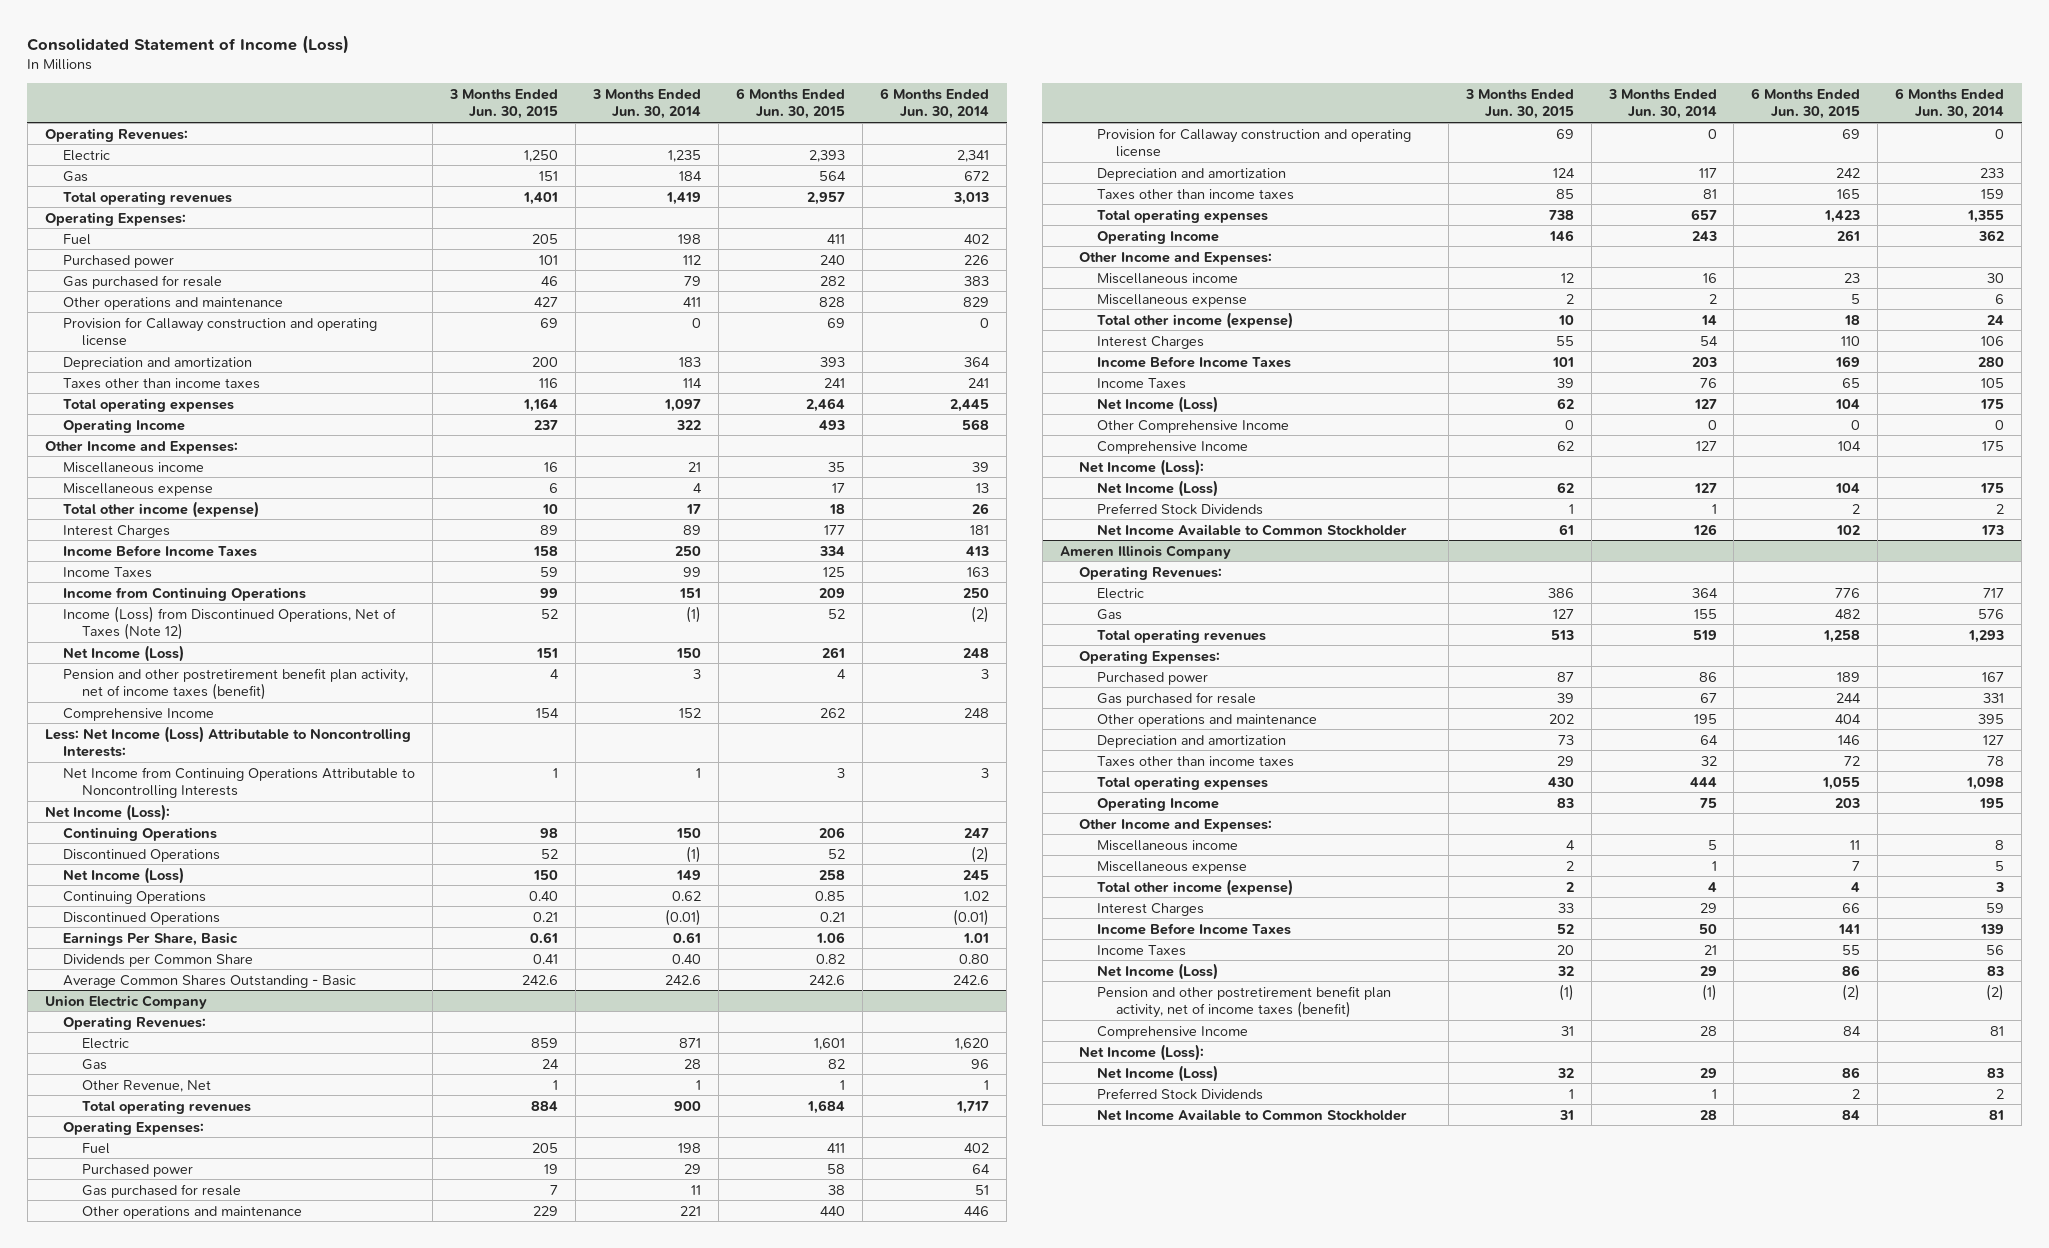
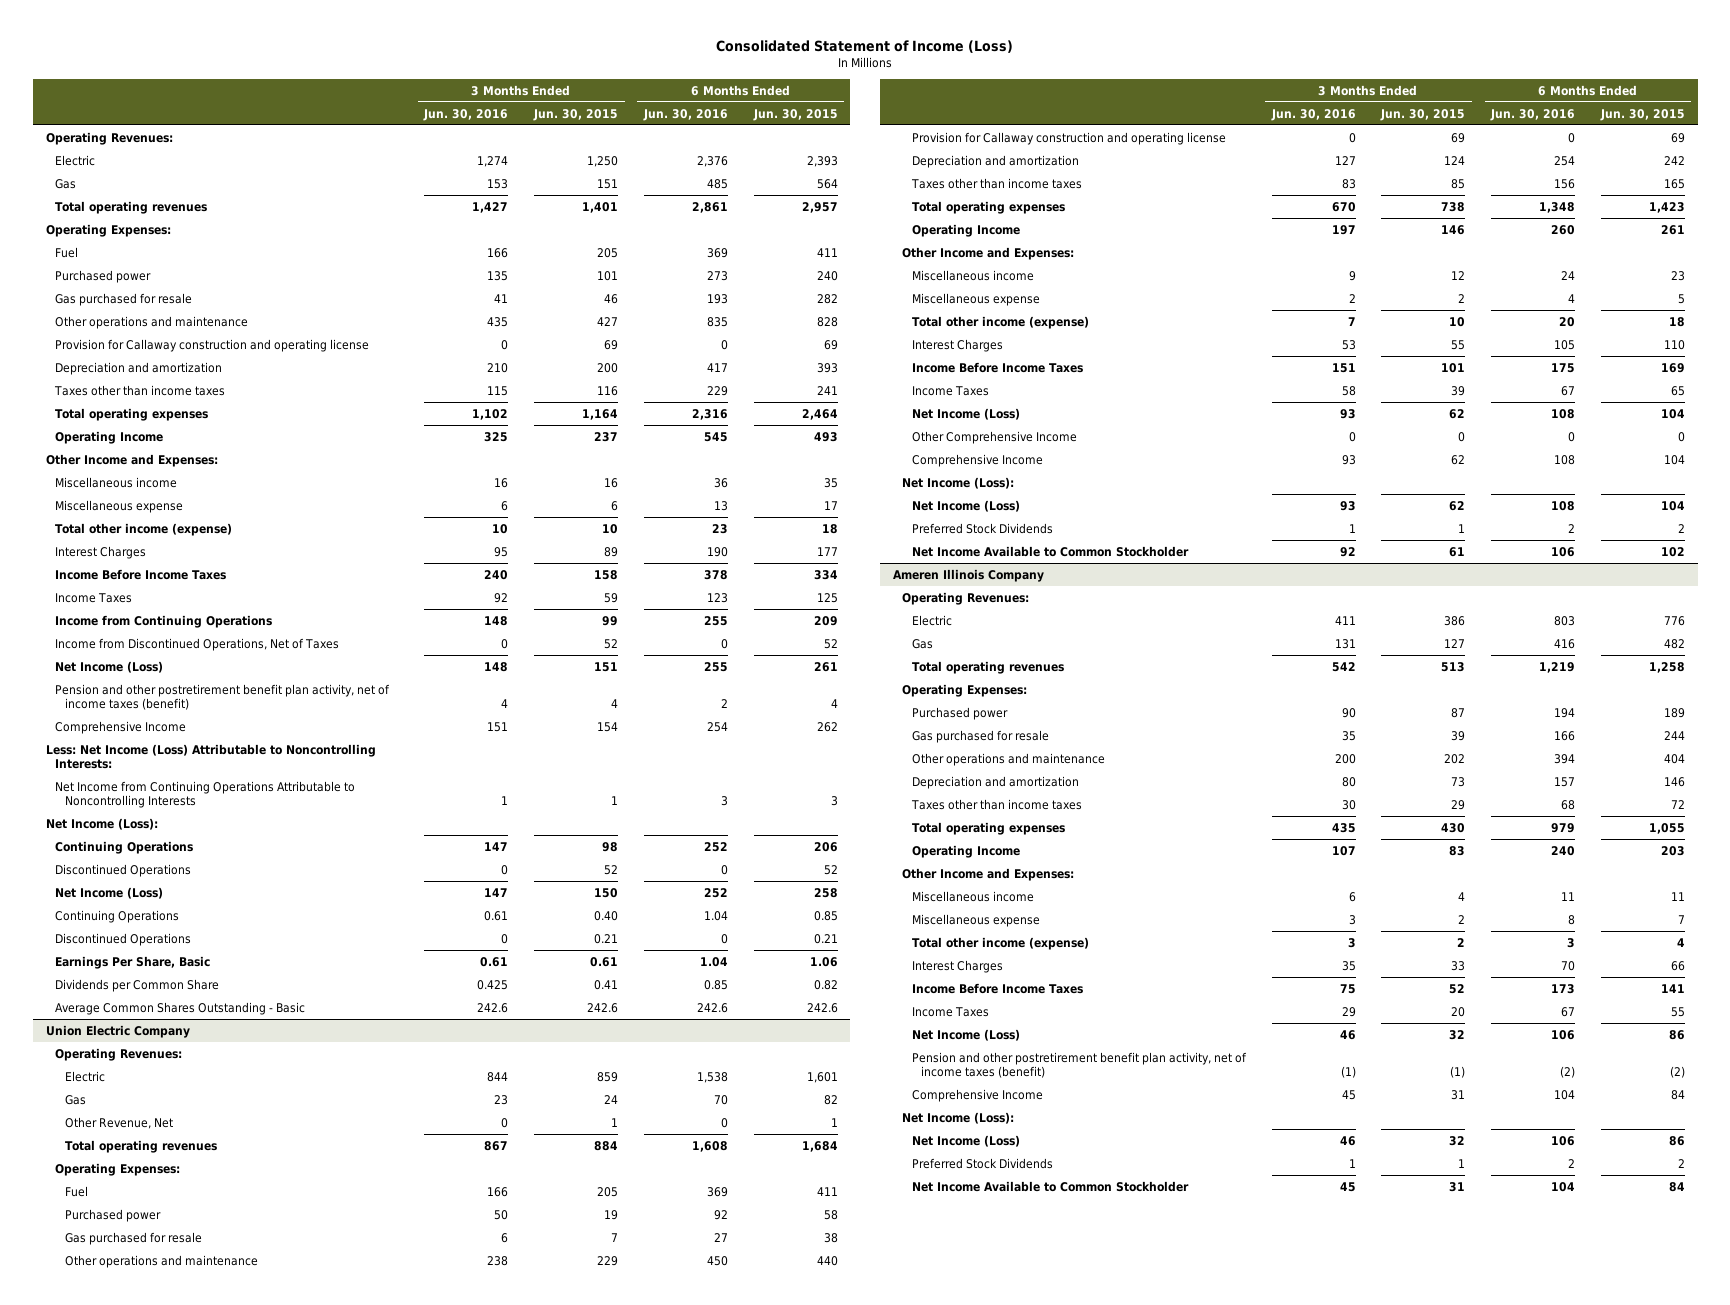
- | 3 Months Ended Jun. 30, 2015 | 3 Months Ended Jun. 30, 2014 | 6 Months Ended Jun. 30, 2015 | 6 Months Ended Jun. 30, 2014
+ | 3 Months Ended Jun. 30, 2016 | 3 Months Ended Jun. 30, 2015 | 6 Months Ended Jun. 30, 2016 | 6 Months Ended Jun. 30, 2015
- Income (Loss) from Discontinued Operations, Net of Taxes (Note 12) | 52 | (1) | 52 | (2)
+ Income from Discontinued Operations, Net of Taxes | 0 | 52 | 0 | 52

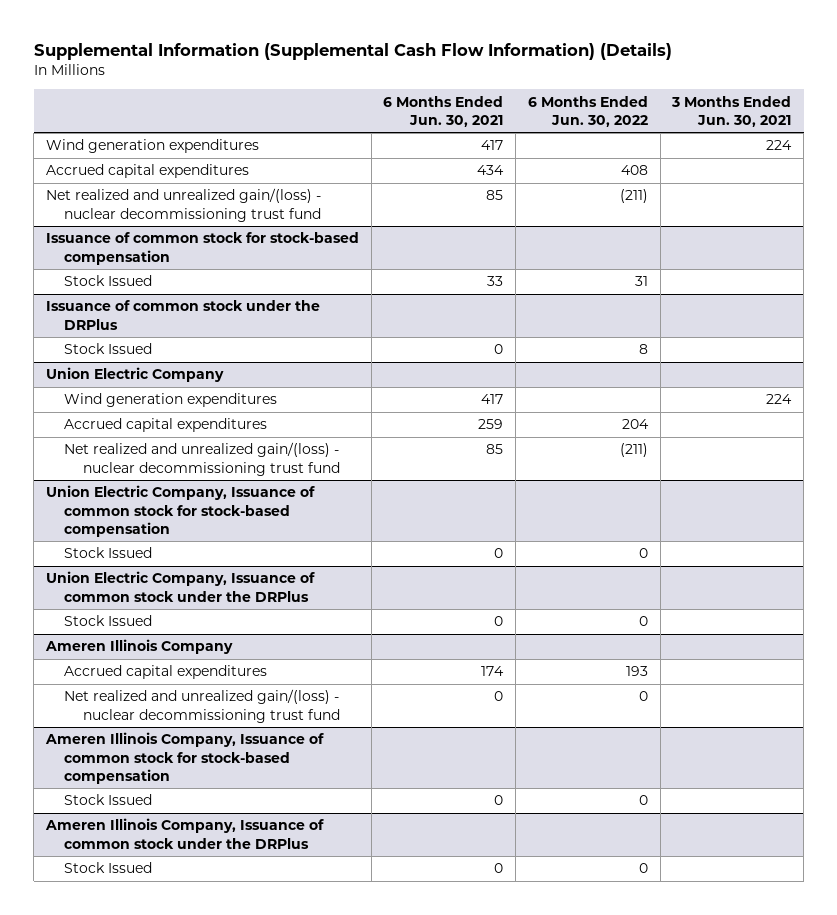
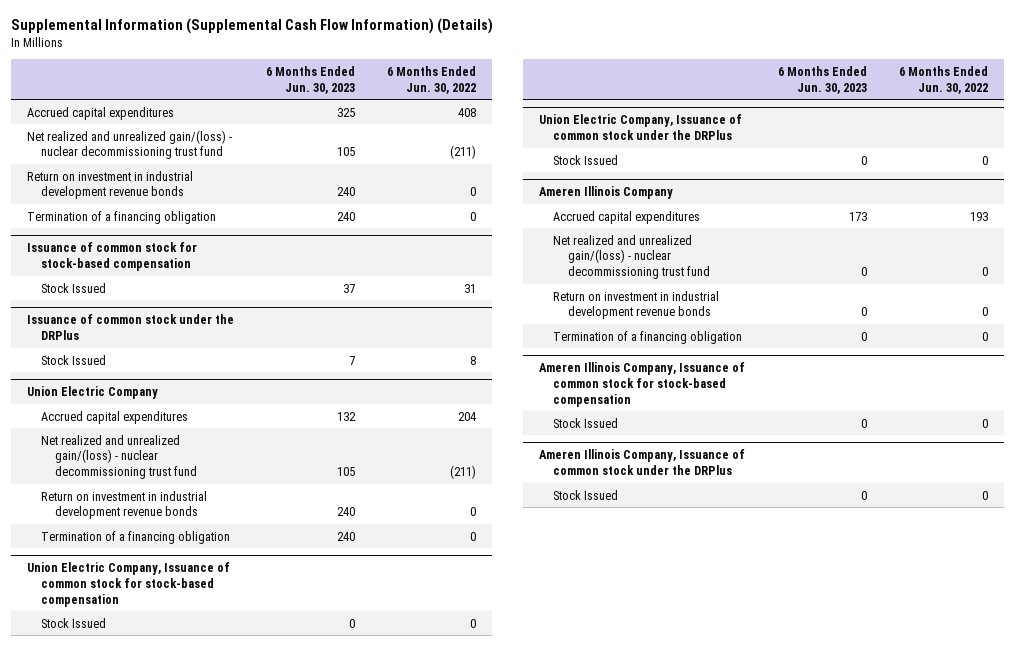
- | 6 Months Ended Jun. 30, 2021 | 6 Months Ended Jun. 30, 2022 | 3 Months Ended Jun. 30, 2021
+ | 6 Months Ended Jun. 30, 2023 | 6 Months Ended Jun. 30, 2022
- Wind generation expenditures | 417 | | 224
+ Return on investment in industrial development revenue bonds | 240 | 0
+ Termination of a financing obligation | 240 | 0
@ Union Electric Company
- Wind generation expenditures | 417 | | 224
+ Return on investment in industrial development revenue bonds | 240 | 0
+ Termination of a financing obligation | 240 | 0
@ Ameren Illinois Company
+ Return on investment in industrial development revenue bonds | 0 | 0
+ Termination of a financing obligation | 0 | 0

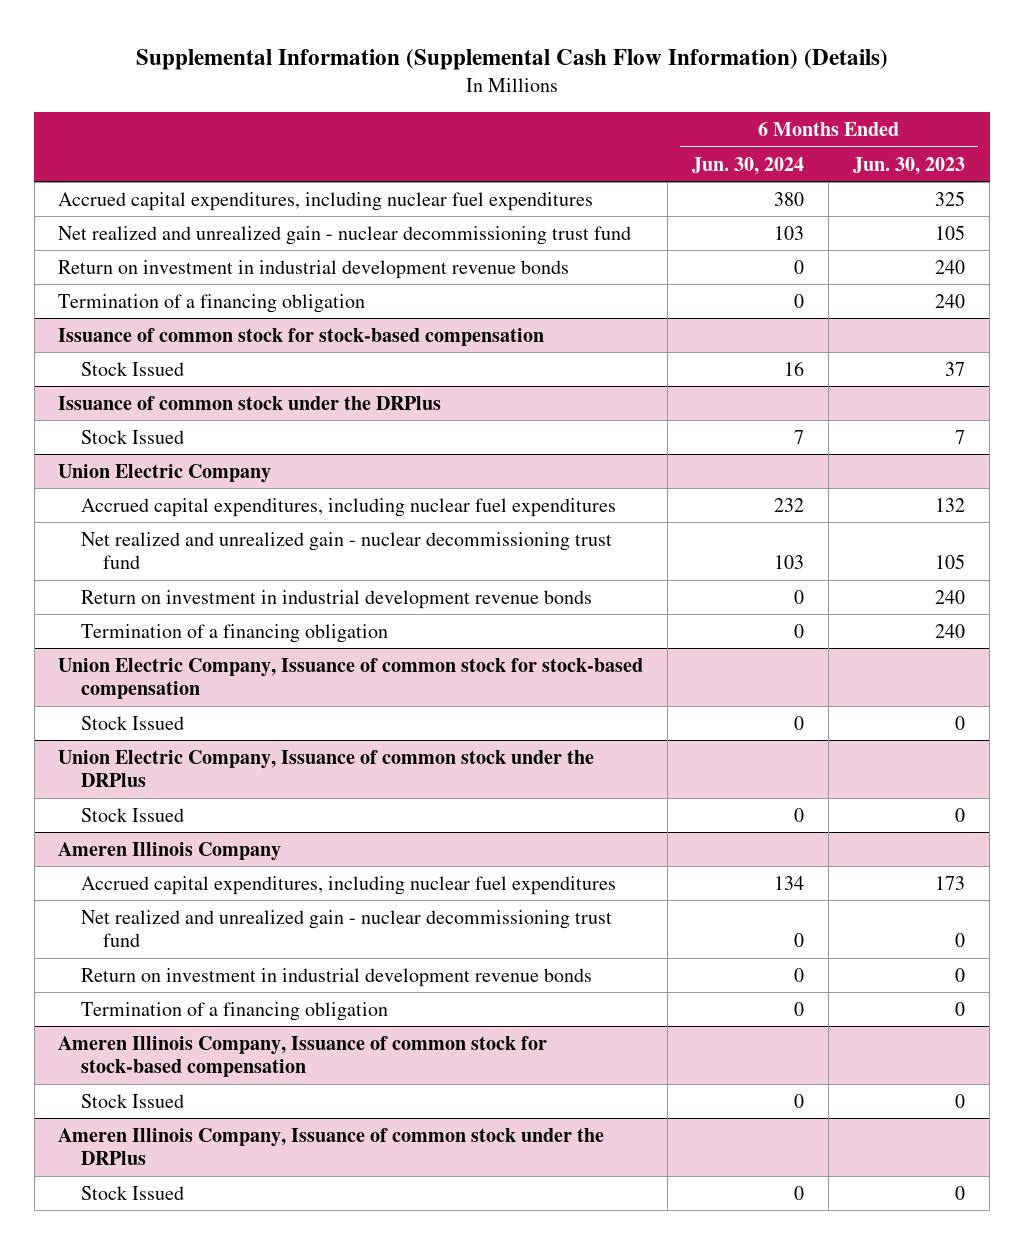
- | 6 Months Ended Jun. 30, 2023 | 6 Months Ended Jun. 30, 2022
+ | 6 Months Ended Jun. 30, 2024 | 6 Months Ended Jun. 30, 2023
- Accrued capital expenditures | 325 | 408
- Net realized and unrealized gain/(loss) - nuclear decommissioning trust fund | 105 | (211)
+ Accrued capital expenditures, including nuclear fuel expenditures | 380 | 325
+ Net realized and unrealized gain - nuclear decommissioning trust fund | 103 | 105
@ Union Electric Company
- Accrued capital expenditures | 132 | 204
- Net realized and unrealized gain/(loss) - nuclear decommissioning trust fund | 105 | (211)
+ Accrued capital expenditures, including nuclear fuel expenditures | 232 | 132
+ Net realized and unrealized gain - nuclear decommissioning trust fund | 103 | 105
@ Ameren Illinois Company
- Accrued capital expenditures | 173 | 193
- Net realized and unrealized gain/(loss) - nuclear decommissioning trust fund | 0 | 0
+ Accrued capital expenditures, including nuclear fuel expenditures | 134 | 173
+ Net realized and unrealized gain - nuclear decommissioning trust fund | 0 | 0

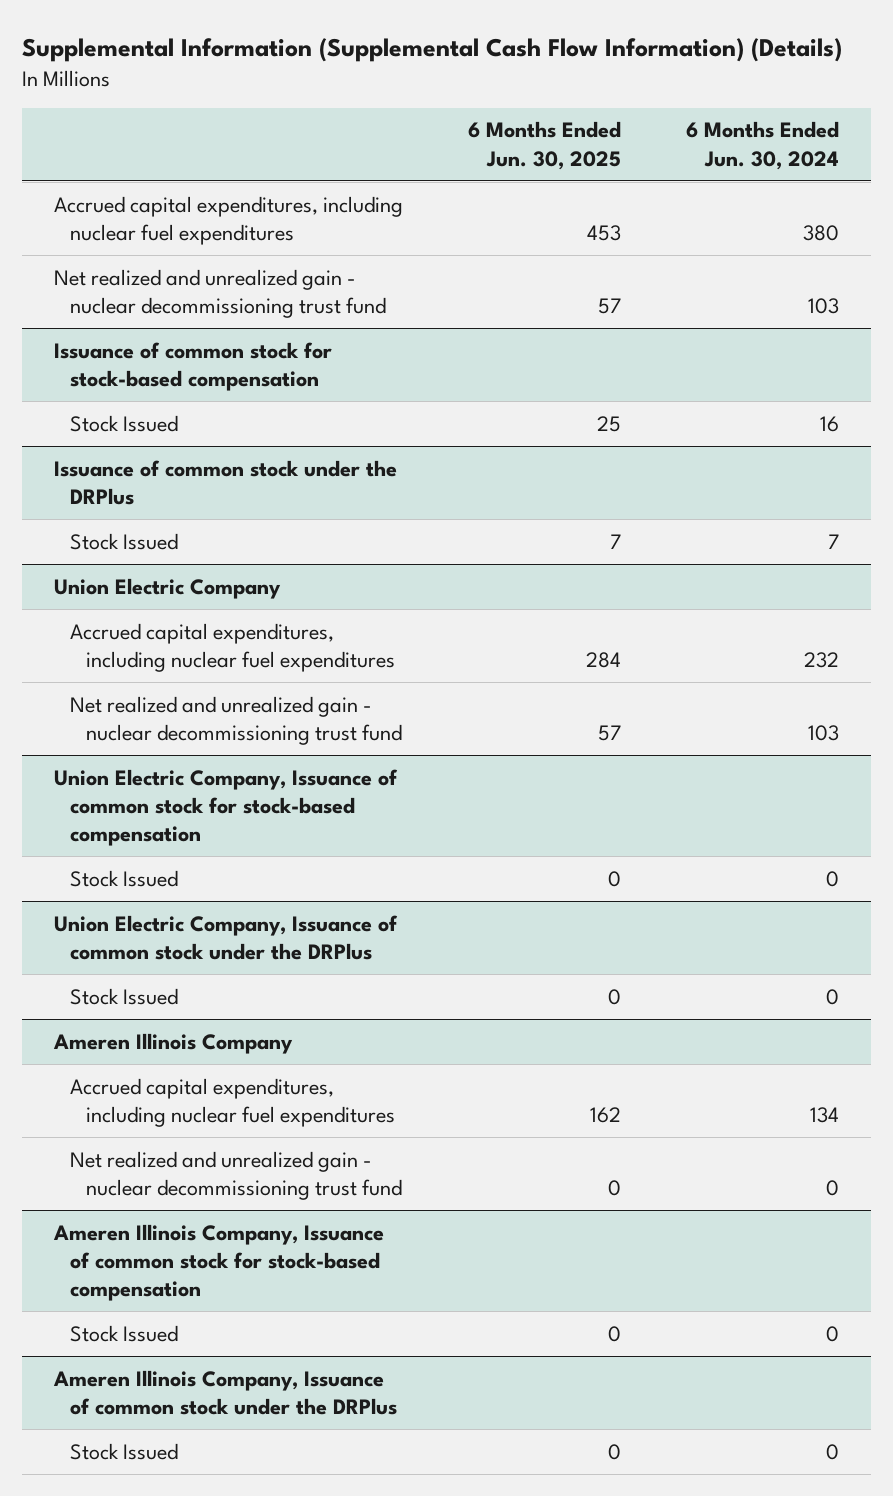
- | 6 Months Ended Jun. 30, 2024 | 6 Months Ended Jun. 30, 2023
+ | 6 Months Ended Jun. 30, 2025 | 6 Months Ended Jun. 30, 2024
- Return on investment in industrial development revenue bonds | 0 | 240
- Termination of a financing obligation | 0 | 240
@ Union Electric Company
- Return on investment in industrial development revenue bonds | 0 | 240
- Termination of a financing obligation | 0 | 240
@ Ameren Illinois Company
- Return on investment in industrial development revenue bonds | 0 | 0
- Termination of a financing obligation | 0 | 0

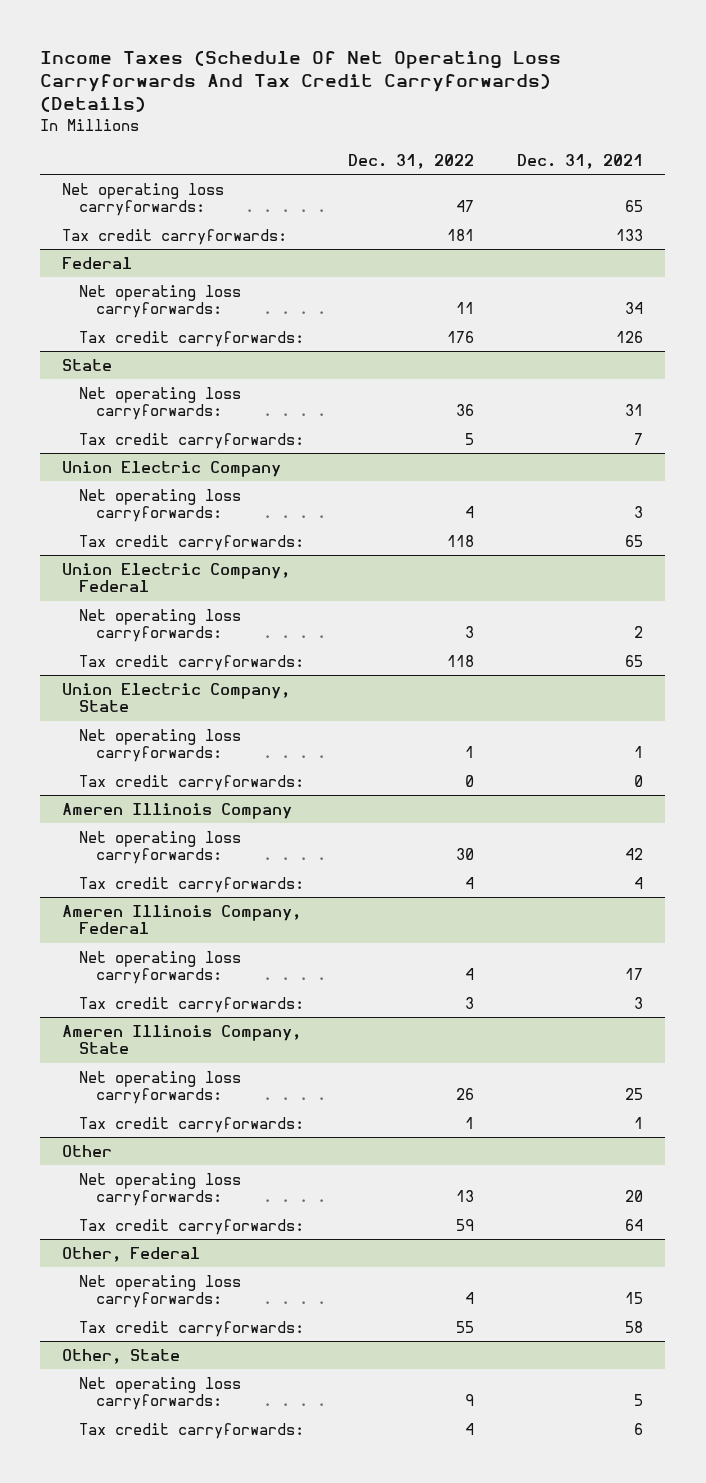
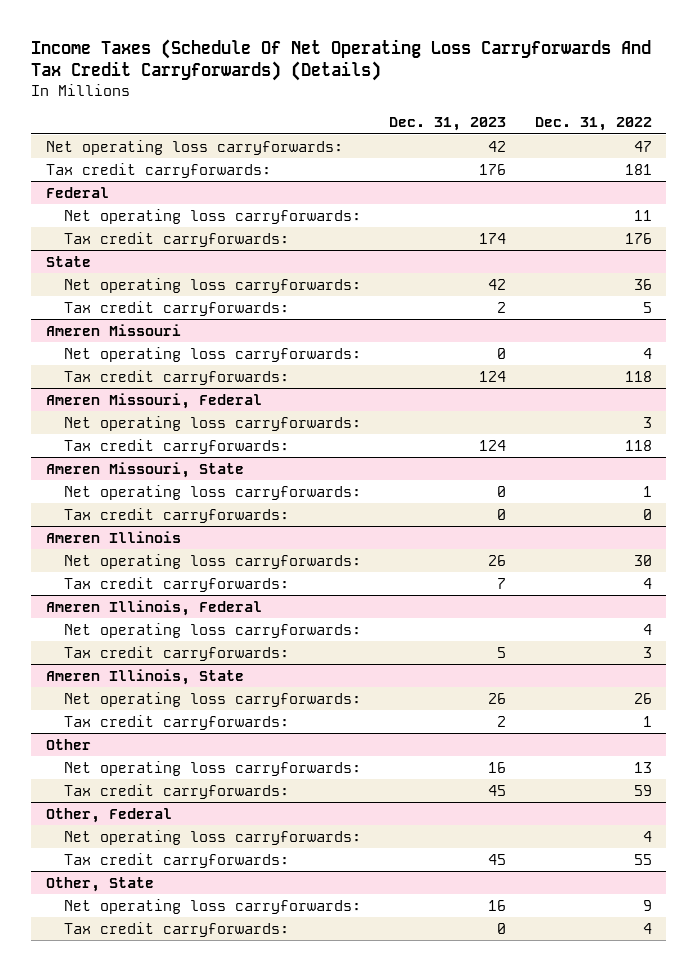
- | Dec. 31, 2022 | Dec. 31, 2021
+ | Dec. 31, 2023 | Dec. 31, 2022
- Union Electric Company
+ Ameren Missouri
- Union Electric Company, Federal
+ Ameren Missouri, Federal
- Union Electric Company, State
+ Ameren Missouri, State
- Ameren Illinois Company
+ Ameren Illinois
- Ameren Illinois Company, Federal
+ Ameren Illinois, Federal
- Ameren Illinois Company, State
+ Ameren Illinois, State

